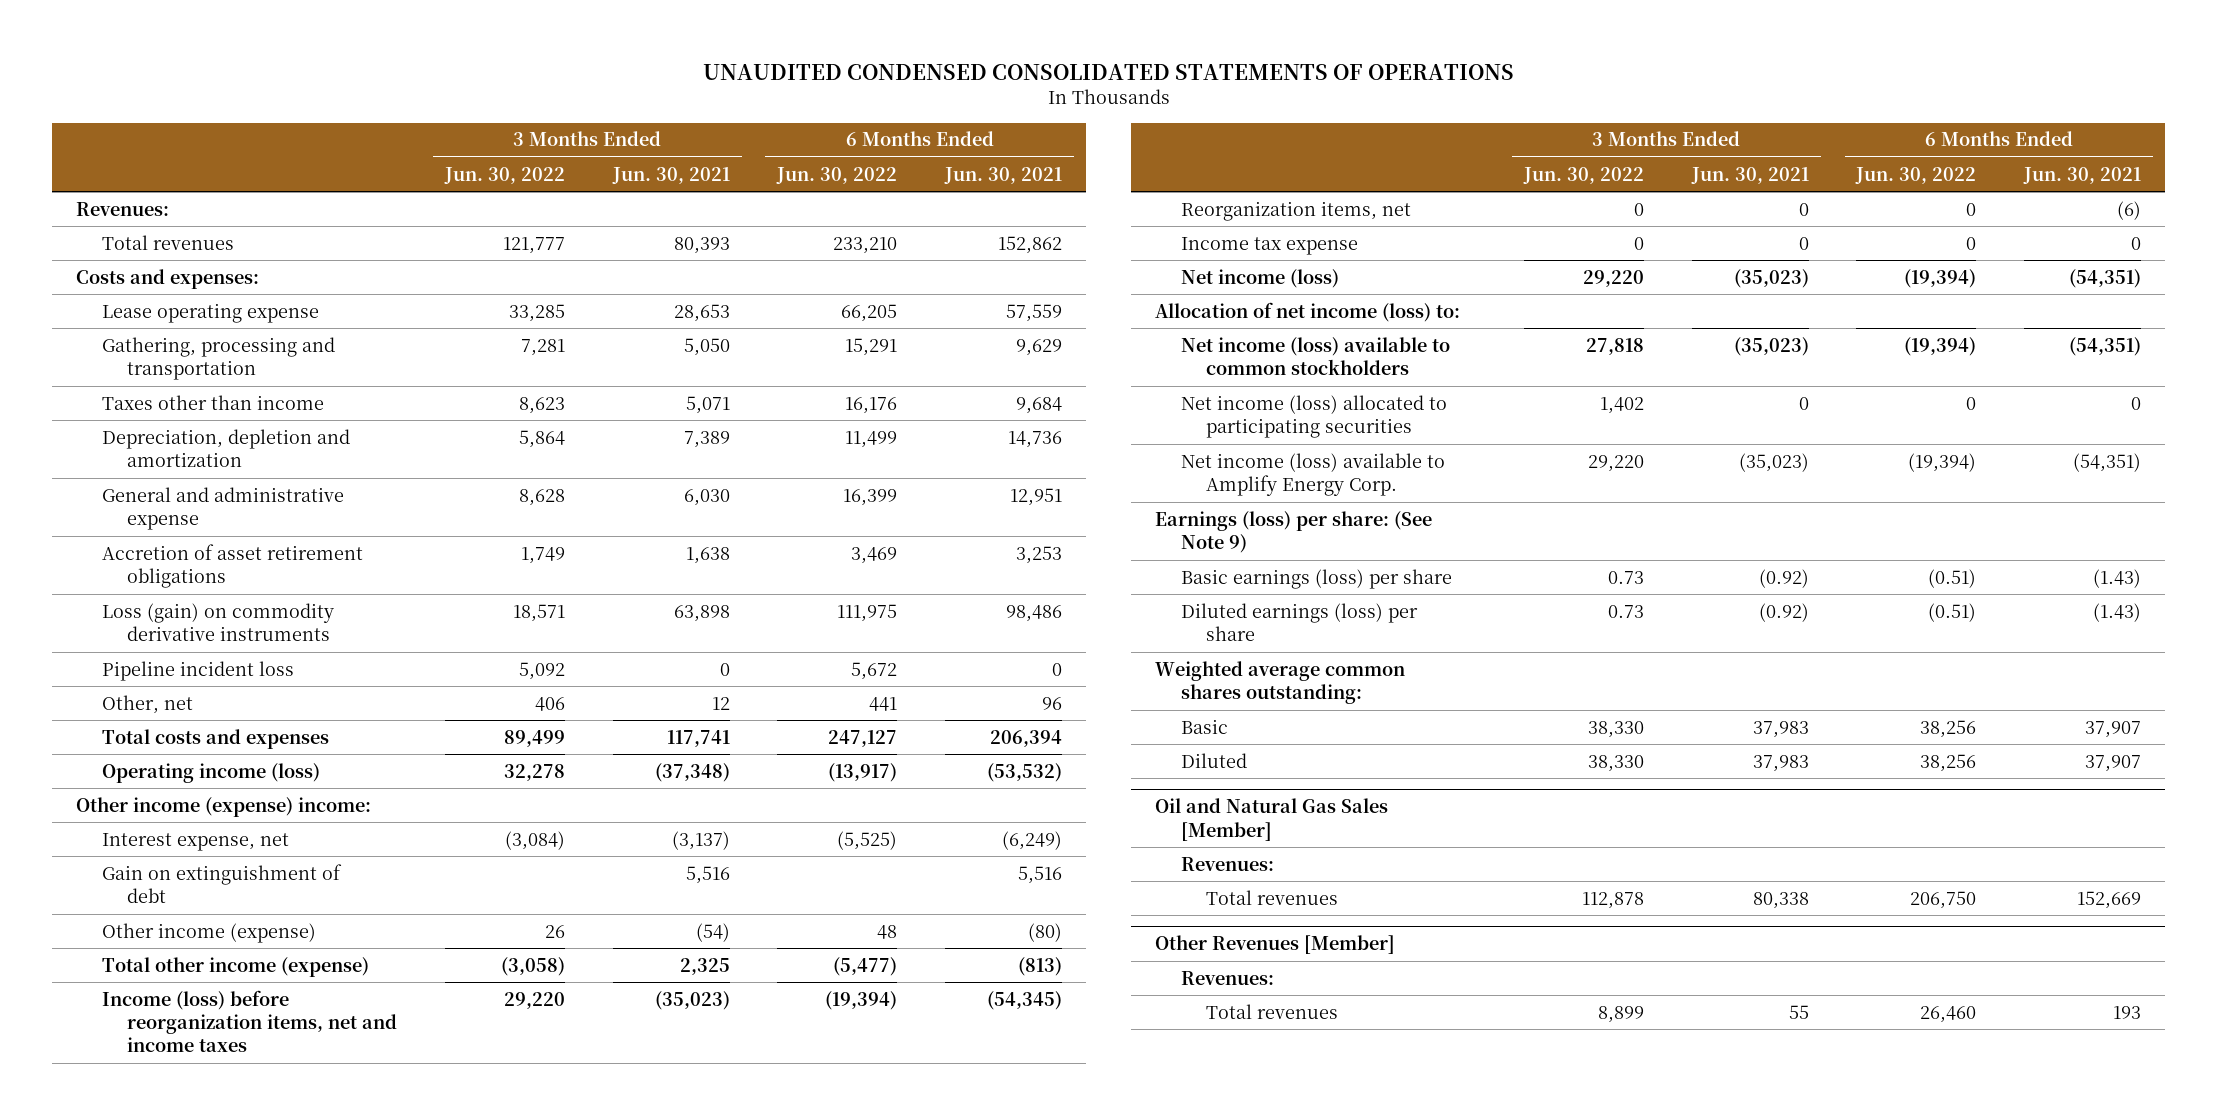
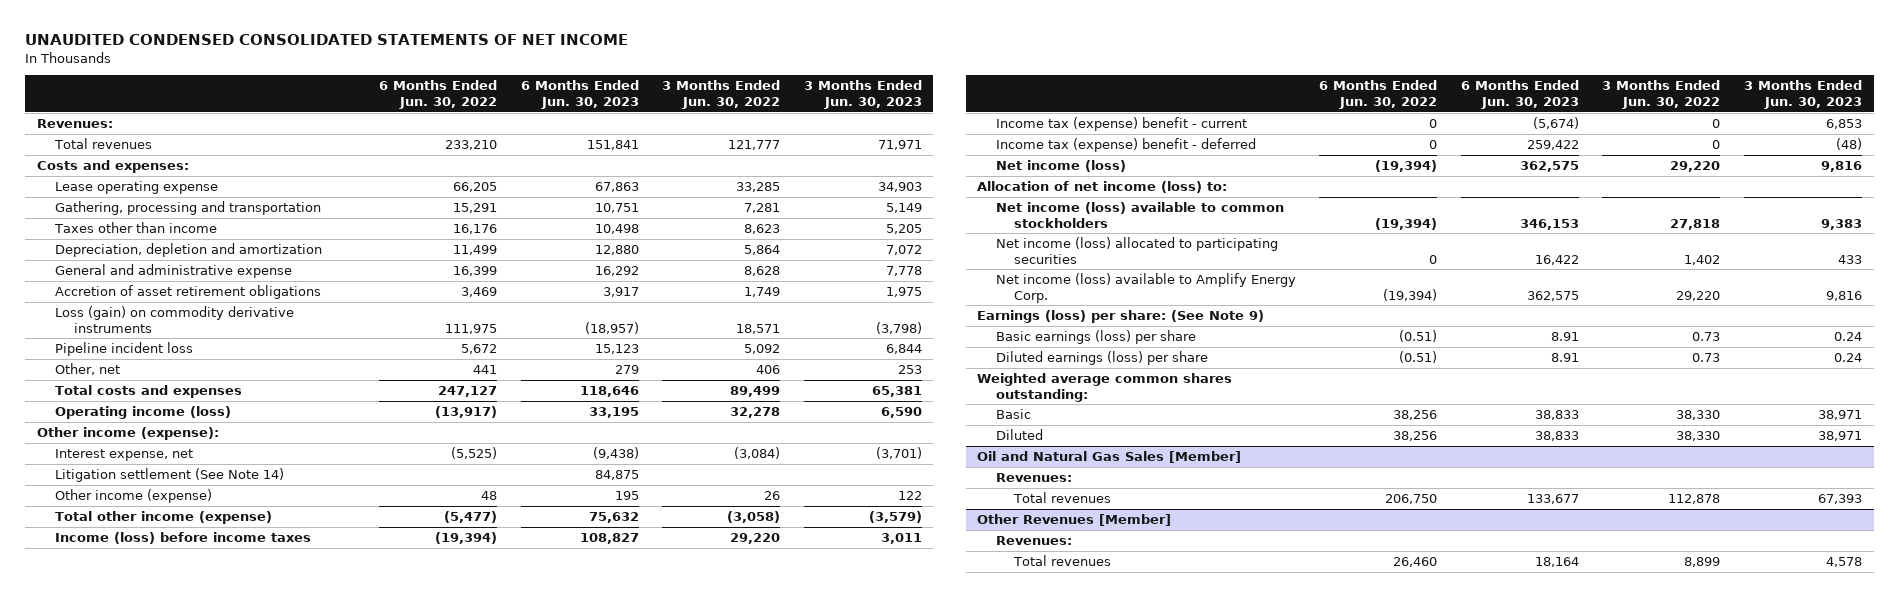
- UNAUDITED CONDENSED CONSOLIDATED STATEMENTS OF OPERATIONS
+ UNAUDITED CONDENSED CONSOLIDATED STATEMENTS OF NET INCOME
- | 3 Months Ended Jun. 30, 2022 | 3 Months Ended Jun. 30, 2021 | 6 Months Ended Jun. 30, 2022 | 6 Months Ended Jun. 30, 2021
+ | 6 Months Ended Jun. 30, 2022 | 6 Months Ended Jun. 30, 2023 | 3 Months Ended Jun. 30, 2022 | 3 Months Ended Jun. 30, 2023
- Other income (expense) income:
+ Other income (expense):
- Gain on extinguishment of debt | | 5,516 | | 5,516
+ Litigation settlement (See Note 14) | | 84,875 | |
- Income (loss) before reorganization items, net and income taxes | 29,220 | (35,023) | (19,394) | (54,345)
- Reorganization items, net | 0 | 0 | 0 | (6)
- Income tax expense | 0 | 0 | 0 | 0
+ Income (loss) before income taxes | (19,394) | 108,827 | 29,220 | 3,011
+ Income tax (expense) benefit - current | 0 | (5,674) | 0 | 6,853
+ Income tax (expense) benefit - deferred | 0 | 259,422 | 0 | (48)

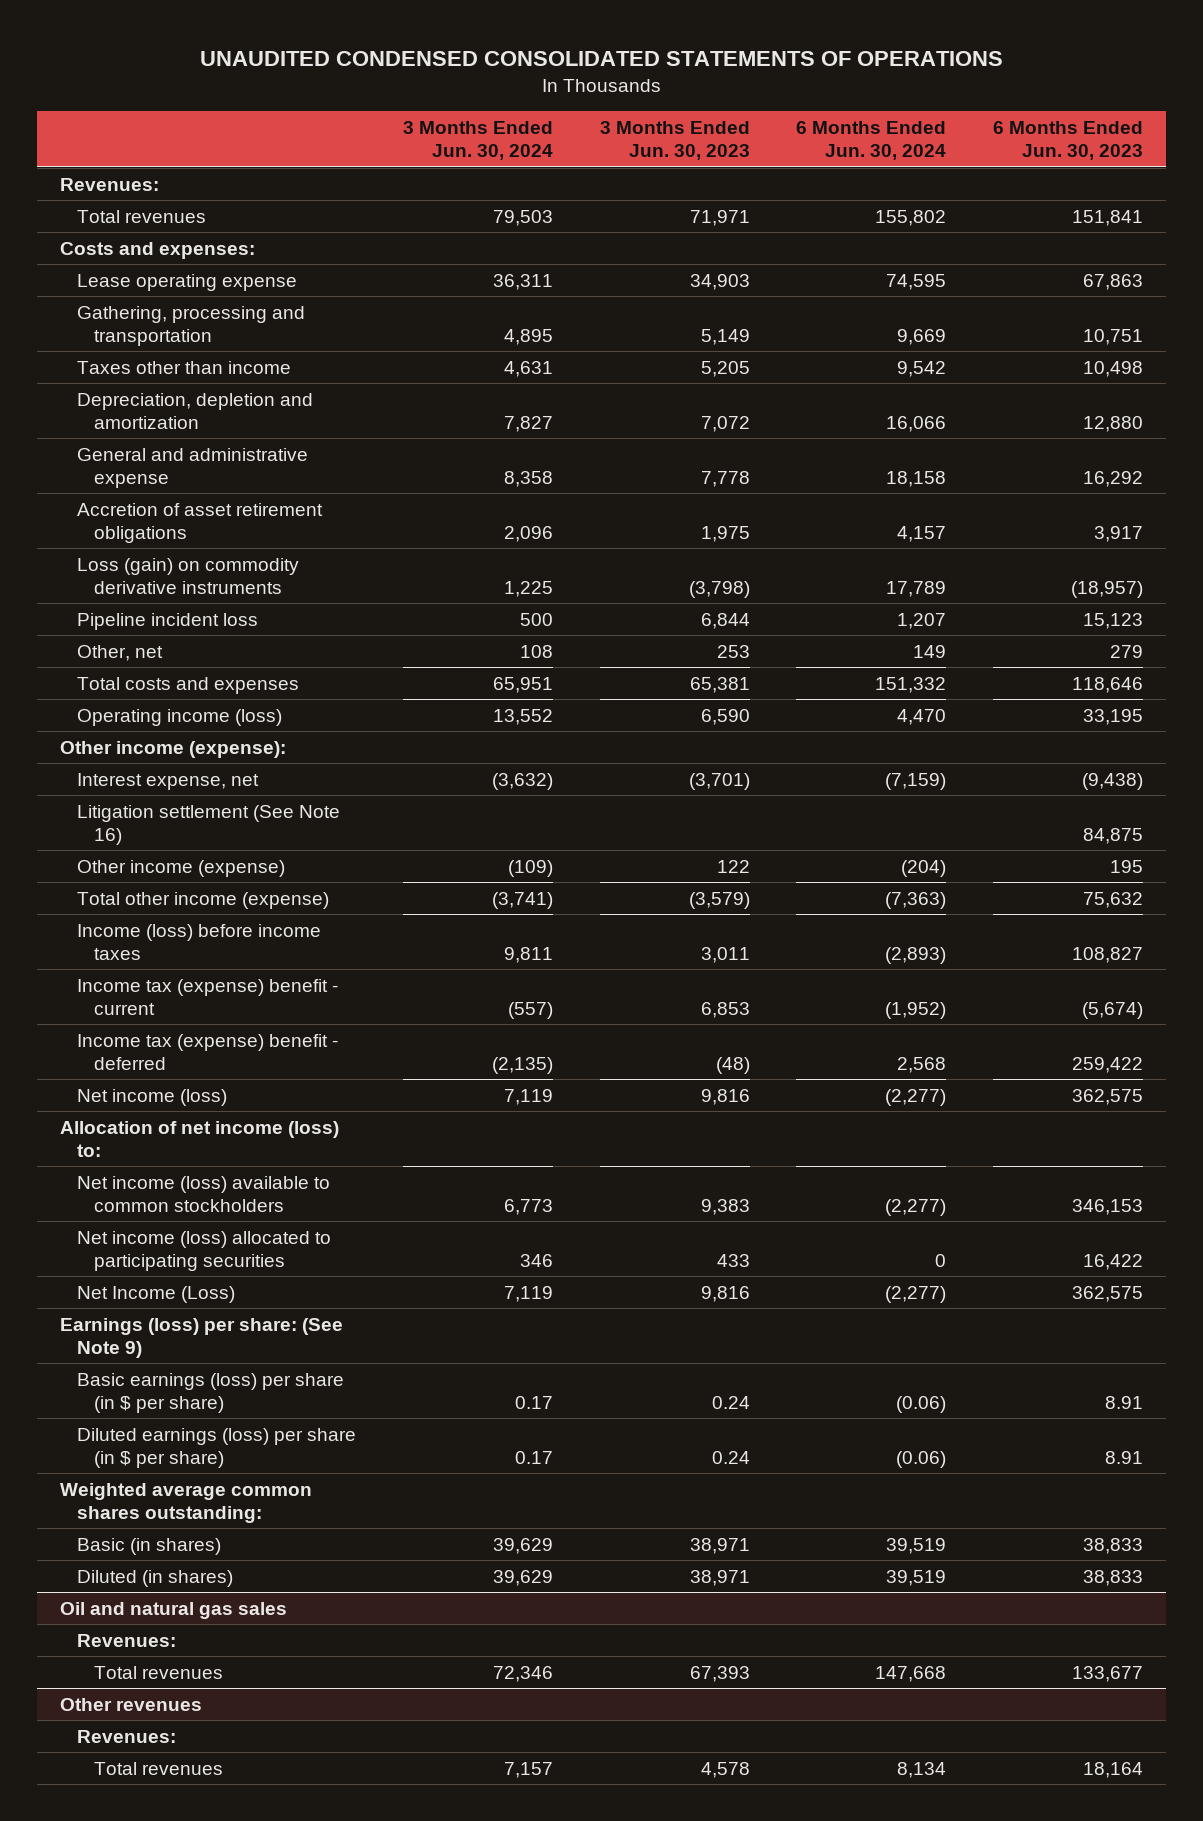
- UNAUDITED CONDENSED CONSOLIDATED STATEMENTS OF NET INCOME
+ UNAUDITED CONDENSED CONSOLIDATED STATEMENTS OF OPERATIONS
- | 6 Months Ended Jun. 30, 2022 | 6 Months Ended Jun. 30, 2023 | 3 Months Ended Jun. 30, 2022 | 3 Months Ended Jun. 30, 2023
+ | 3 Months Ended Jun. 30, 2024 | 3 Months Ended Jun. 30, 2023 | 6 Months Ended Jun. 30, 2024 | 6 Months Ended Jun. 30, 2023
- Litigation settlement (See Note 14) | | 84,875 | |
+ Litigation settlement (See Note 16) | | | | 84,875
- Net income (loss) available to Amplify Energy Corp. | (19,394) | 362,575 | 29,220 | 9,816
+ Net Income (Loss) | 7,119 | 9,816 | (2,277) | 362,575
- Basic earnings (loss) per share | (0.51) | 8.91 | 0.73 | 0.24
- Diluted earnings (loss) per share | (0.51) | 8.91 | 0.73 | 0.24
+ Basic earnings (loss) per share (in $ per share) | 0.17 | 0.24 | (0.06) | 8.91
+ Diluted earnings (loss) per share (in $ per share) | 0.17 | 0.24 | (0.06) | 8.91
- Basic | 38,256 | 38,833 | 38,330 | 38,971
- Diluted | 38,256 | 38,833 | 38,330 | 38,971
- Oil and Natural Gas Sales [Member]
+ Basic (in shares) | 39,629 | 38,971 | 39,519 | 38,833
+ Diluted (in shares) | 39,629 | 38,971 | 39,519 | 38,833
+ Oil and natural gas sales
- Other Revenues [Member]
+ Other revenues

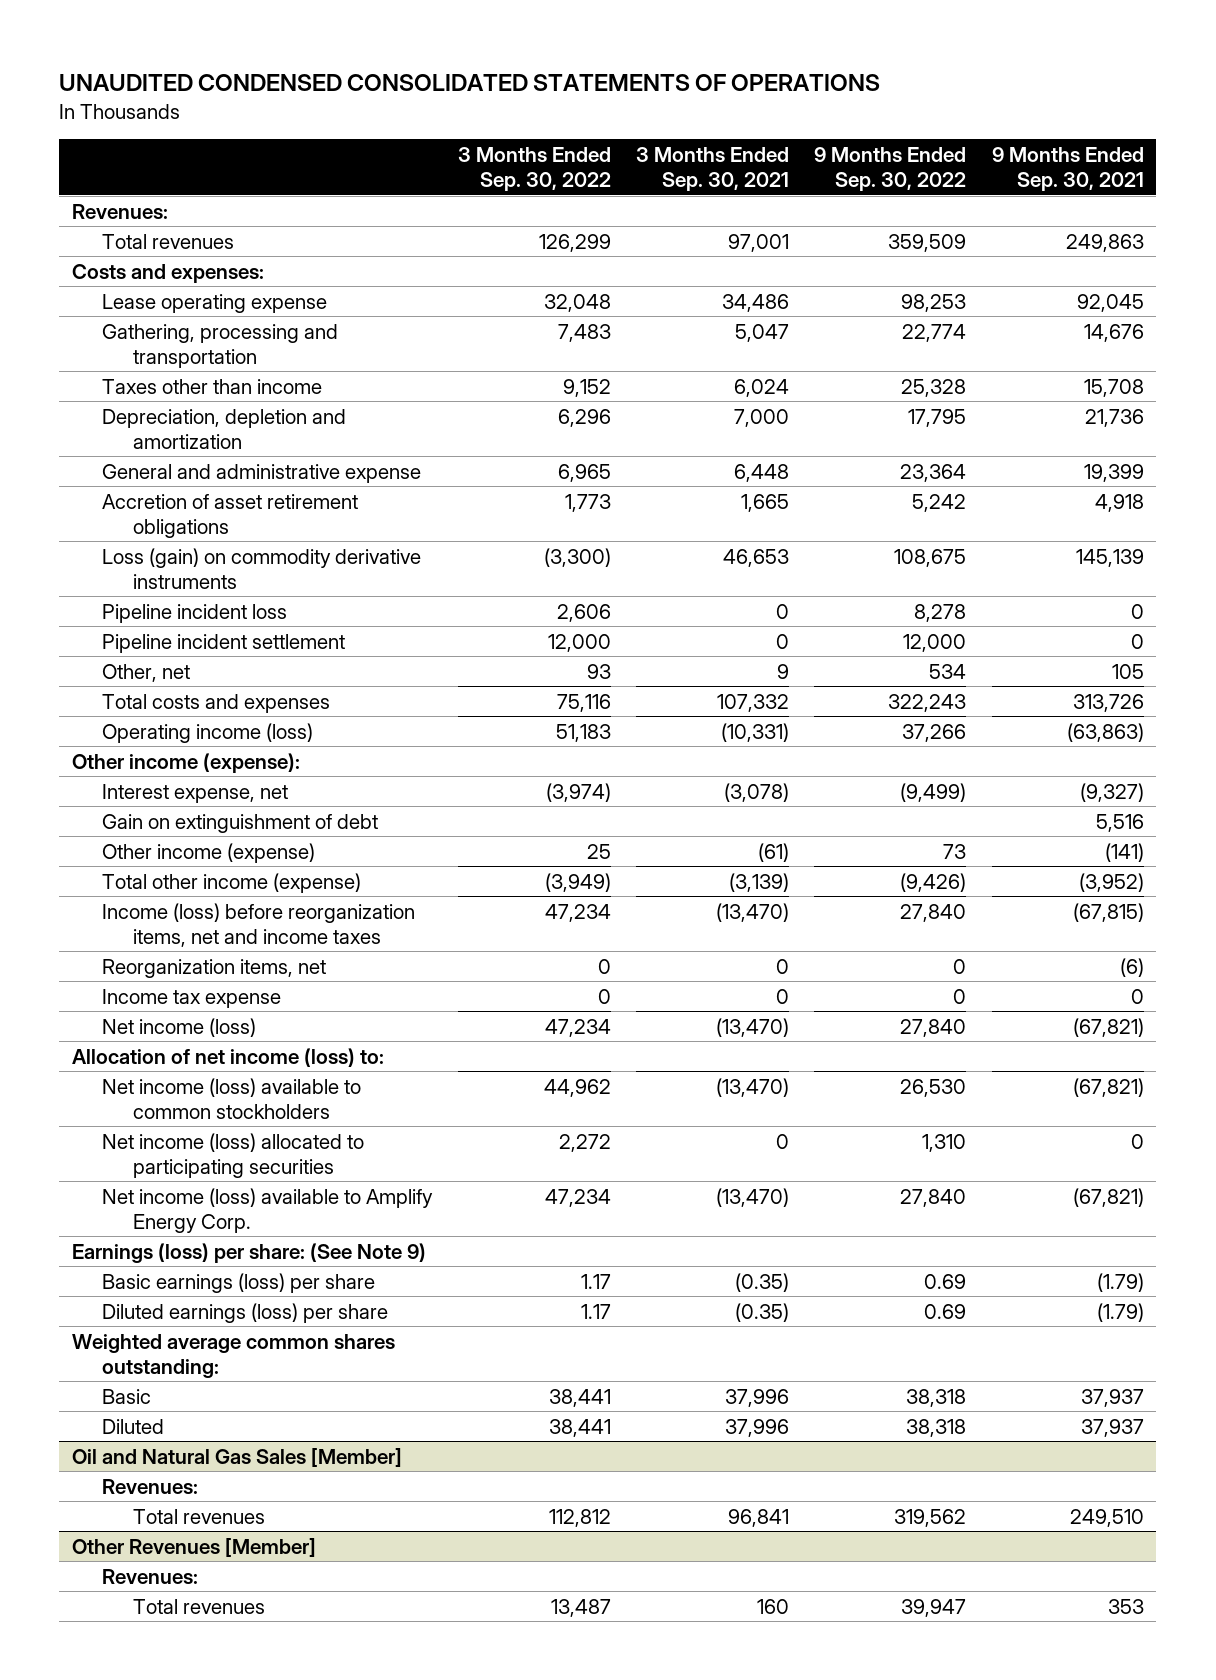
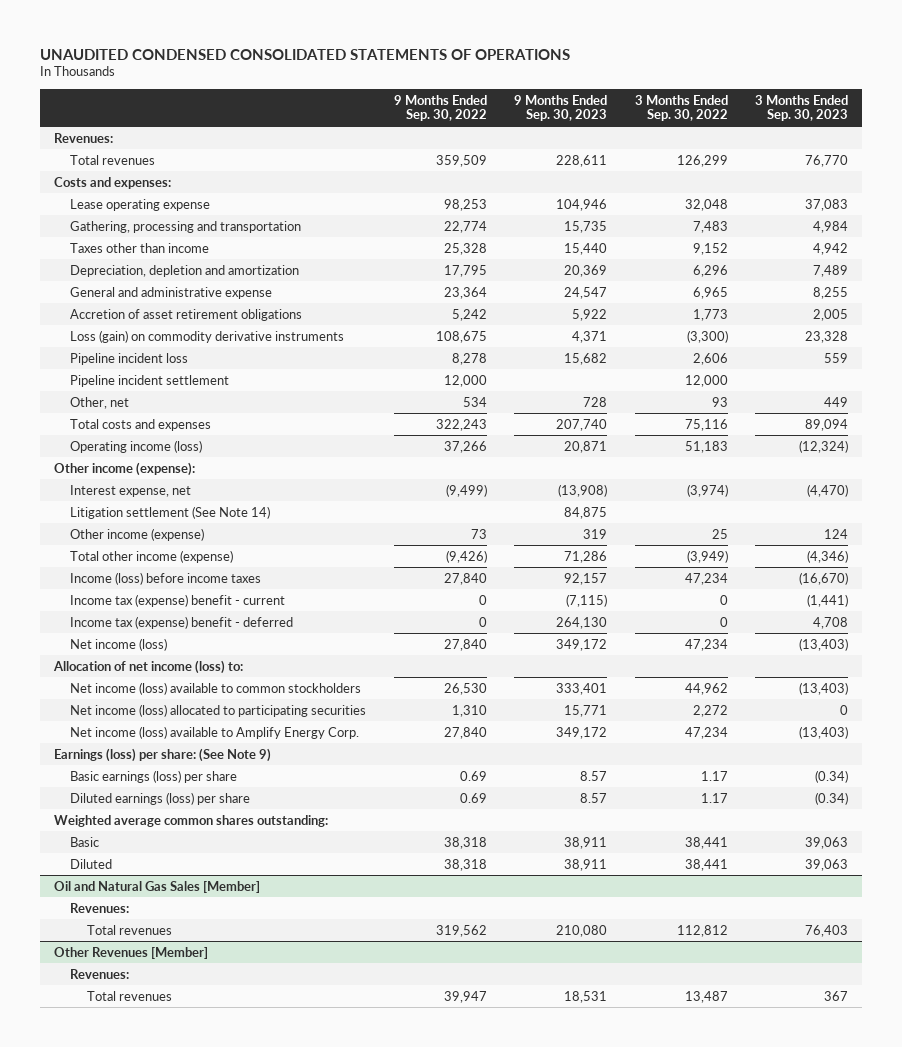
- | 3 Months Ended Sep. 30, 2022 | 3 Months Ended Sep. 30, 2021 | 9 Months Ended Sep. 30, 2022 | 9 Months Ended Sep. 30, 2021
+ | 9 Months Ended Sep. 30, 2022 | 9 Months Ended Sep. 30, 2023 | 3 Months Ended Sep. 30, 2022 | 3 Months Ended Sep. 30, 2023
- Gain on extinguishment of debt | | | | 5,516
+ Litigation settlement (See Note 14) | | 84,875 | |
- Income (loss) before reorganization items, net and income taxes | 47,234 | (13,470) | 27,840 | (67,815)
- Reorganization items, net | 0 | 0 | 0 | (6)
- Income tax expense | 0 | 0 | 0 | 0
+ Income (loss) before income taxes | 27,840 | 92,157 | 47,234 | (16,670)
+ Income tax (expense) benefit - current | 0 | (7,115) | 0 | (1,441)
+ Income tax (expense) benefit - deferred | 0 | 264,130 | 0 | 4,708

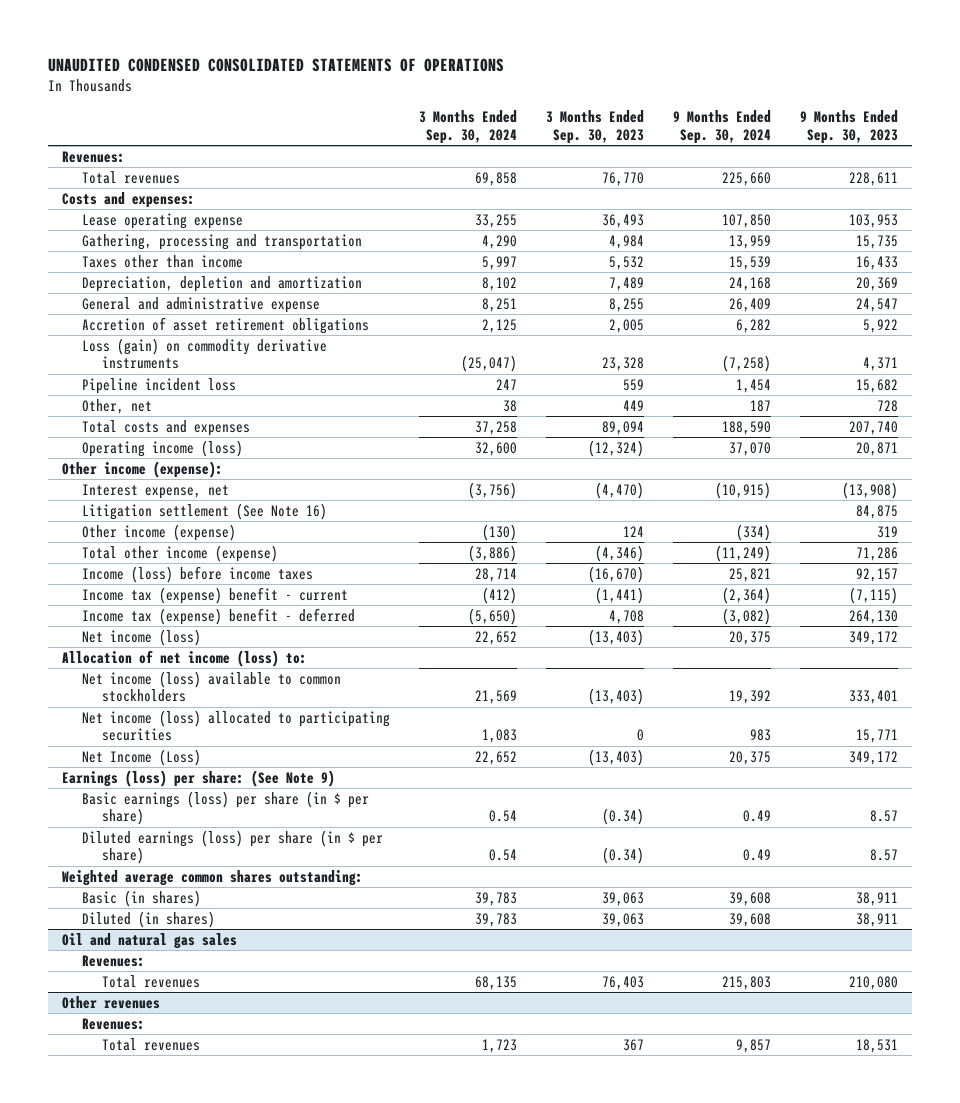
- | 9 Months Ended Sep. 30, 2022 | 9 Months Ended Sep. 30, 2023 | 3 Months Ended Sep. 30, 2022 | 3 Months Ended Sep. 30, 2023
+ | 3 Months Ended Sep. 30, 2024 | 3 Months Ended Sep. 30, 2023 | 9 Months Ended Sep. 30, 2024 | 9 Months Ended Sep. 30, 2023
- Lease operating expense | 98,253 | 104,946 | 32,048 | 37,083
+ Lease operating expense | 33,255 | 36,493 | 107,850 | 103,953
- Taxes other than income | 25,328 | 15,440 | 9,152 | 4,942
+ Taxes other than income | 5,997 | 5,532 | 15,539 | 16,433
- Pipeline incident settlement | 12,000 | | 12,000 |
- Litigation settlement (See Note 14) | | 84,875 | |
+ Litigation settlement (See Note 16) | | | | 84,875
- Net income (loss) available to Amplify Energy Corp. | 27,840 | 349,172 | 47,234 | (13,403)
+ Net Income (Loss) | 22,652 | (13,403) | 20,375 | 349,172
- Basic earnings (loss) per share | 0.69 | 8.57 | 1.17 | (0.34)
- Diluted earnings (loss) per share | 0.69 | 8.57 | 1.17 | (0.34)
+ Basic earnings (loss) per share (in $ per share) | 0.54 | (0.34) | 0.49 | 8.57
+ Diluted earnings (loss) per share (in $ per share) | 0.54 | (0.34) | 0.49 | 8.57
- Basic | 38,318 | 38,911 | 38,441 | 39,063
- Diluted | 38,318 | 38,911 | 38,441 | 39,063
- Oil and Natural Gas Sales [Member]
+ Basic (in shares) | 39,783 | 39,063 | 39,608 | 38,911
+ Diluted (in shares) | 39,783 | 39,063 | 39,608 | 38,911
+ Oil and natural gas sales
- Other Revenues [Member]
+ Other revenues

